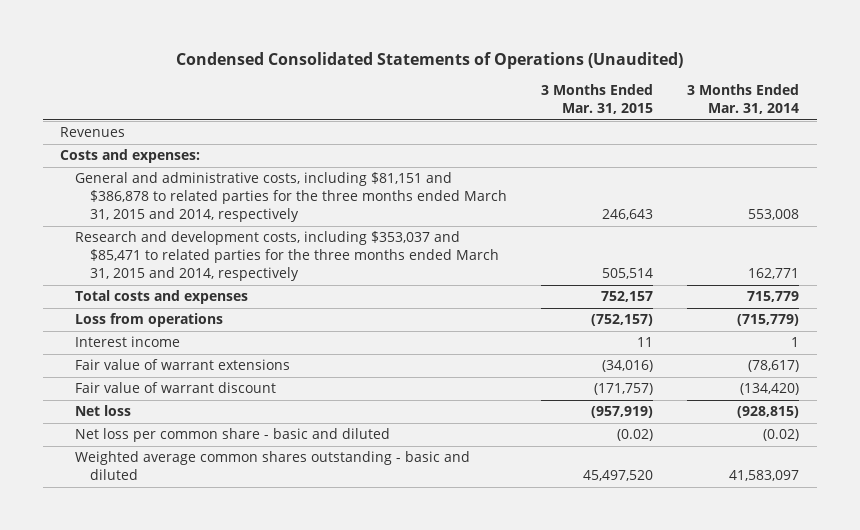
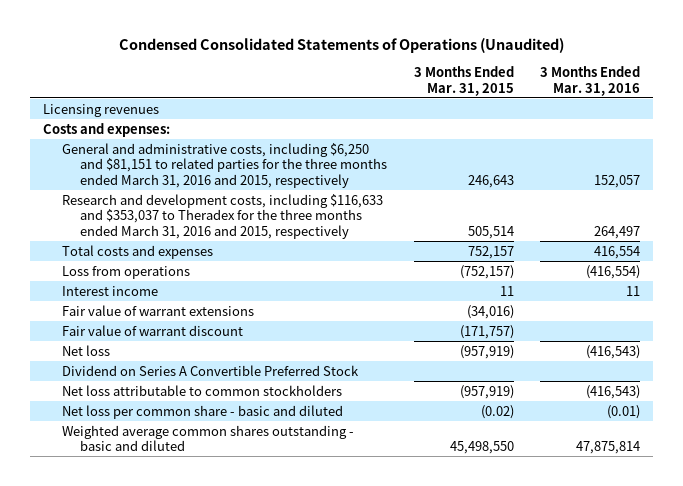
- | 3 Months Ended Mar. 31, 2015 | 3 Months Ended Mar. 31, 2014
+ | 3 Months Ended Mar. 31, 2015 | 3 Months Ended Mar. 31, 2016
- Revenues
+ Licensing revenues
- General and administrative costs, including $81,151 and $386,878 to related parties for the three months ended March 31, 2015 and 2014, respectively | 246,643 | 553,008
- Research and development costs, including $353,037 and $85,471 to related parties for the three months ended March 31, 2015 and 2014, respectively | 505,514 | 162,771
+ General and administrative costs, including $6,250 and $81,151 to related parties for the three months ended March 31, 2016 and 2015, respectively | 246,643 | 152,057
+ Research and development costs, including $116,633 and $353,037 to Theradex for the three months ended March 31, 2016 and 2015, respectively | 505,514 | 264,497
+ Dividend on Series A Convertible Preferred Stock
+ Net loss attributable to common stockholders | (957,919) | (416,543)
- Weighted average common shares outstanding - basic and diluted | 45,497,520 | 41,583,097
+ Weighted average common shares outstanding - basic and diluted | 45,498,550 | 47,875,814

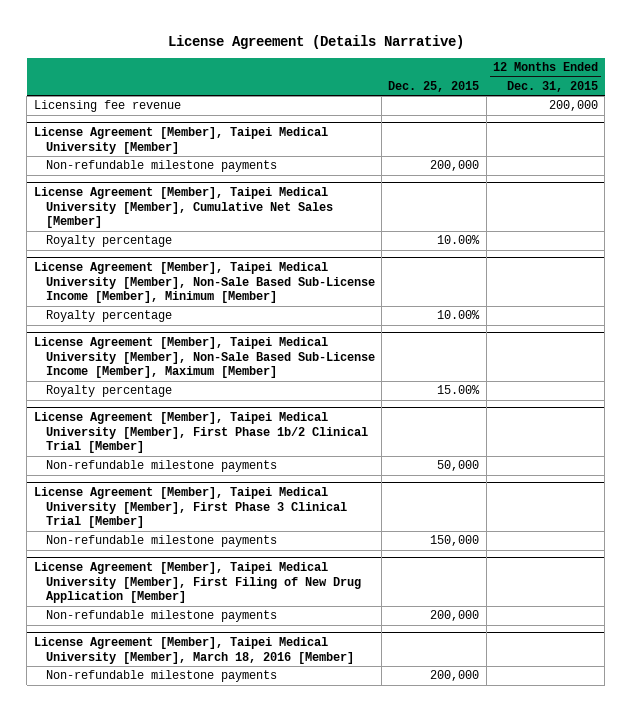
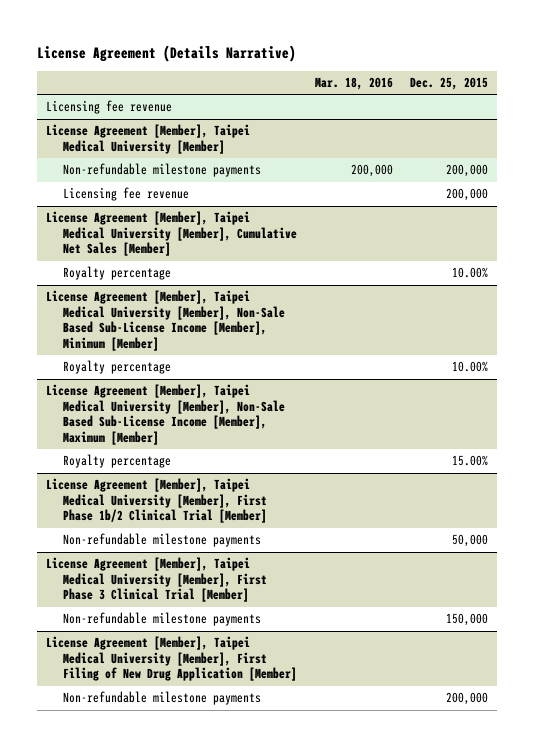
- | Dec. 25, 2015 | 12 Months Ended Dec. 31, 2015
+ | Mar. 18, 2016 | Dec. 25, 2015
@ License Agreement [Member], Taipei Medical University [Member]
+ Licensing fee revenue | | 200,000
- License Agreement [Member], Taipei Medical University [Member], March 18, 2016 [Member]
- Non-refundable milestone payments | 200,000 |

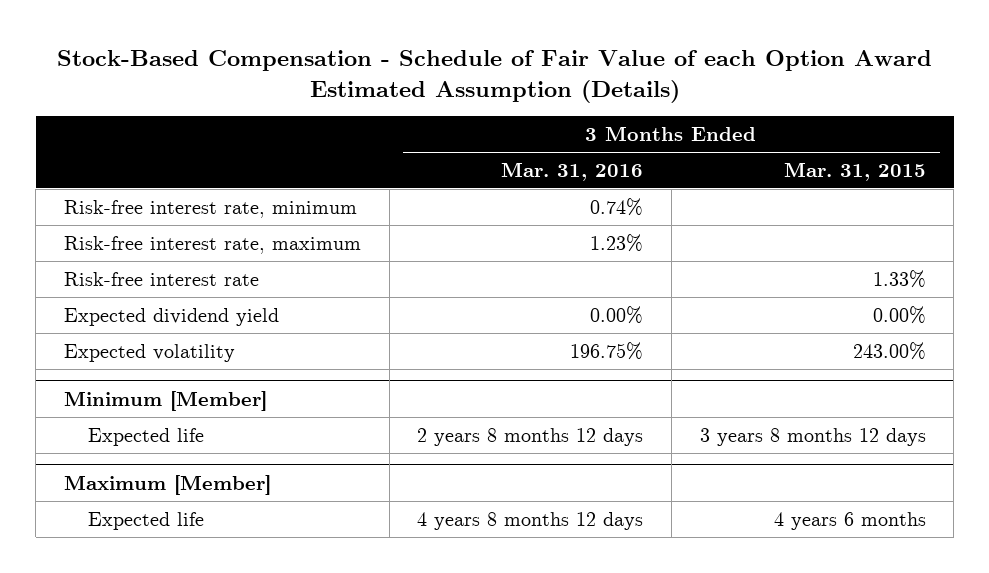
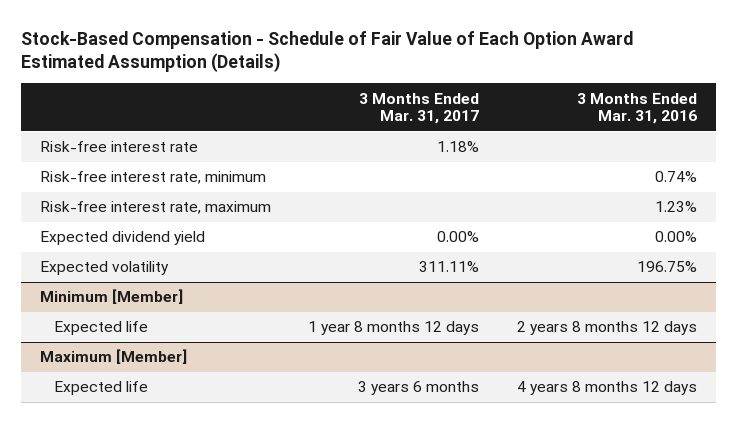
- Stock-Based Compensation - Schedule of Fair Value of each Option Award Estimated Assumption (Details)
+ Stock-Based Compensation - Schedule of Fair Value of Each Option Award Estimated Assumption (Details)
- | 3 Months Ended Mar. 31, 2016 | 3 Months Ended Mar. 31, 2015
+ | 3 Months Ended Mar. 31, 2017 | 3 Months Ended Mar. 31, 2016
moved up: Risk-free interest rate | 1.18% |

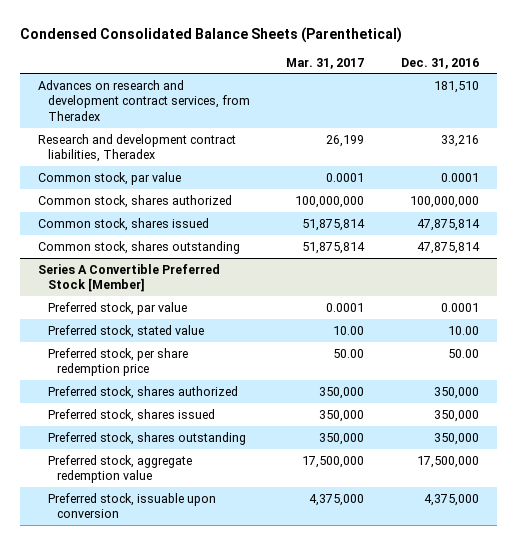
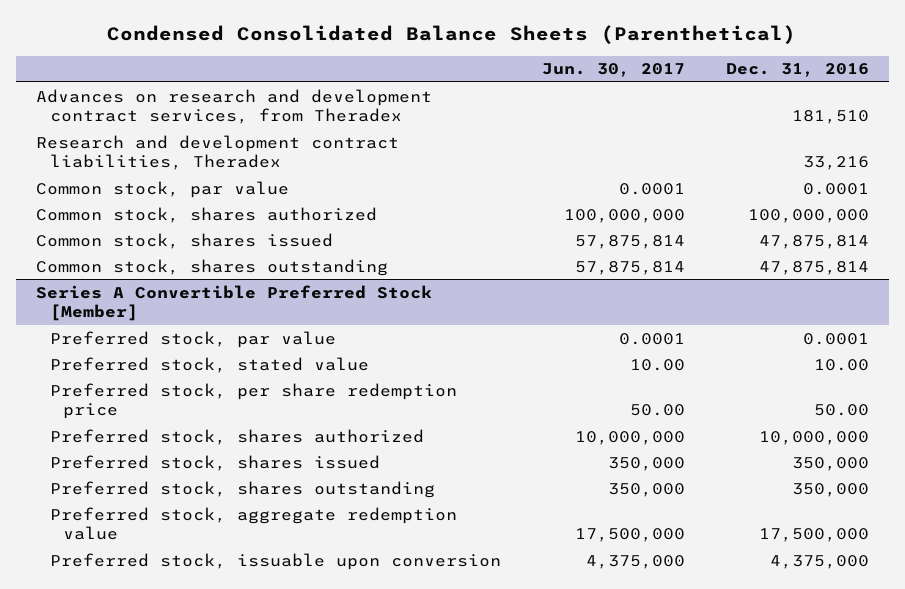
- | Mar. 31, 2017 | Dec. 31, 2016
+ | Jun. 30, 2017 | Dec. 31, 2016
@ Series A Convertible Preferred Stock [Member]
- Preferred stock, shares authorized | 350,000 | 350,000
+ Preferred stock, shares authorized | 10,000,000 | 10,000,000

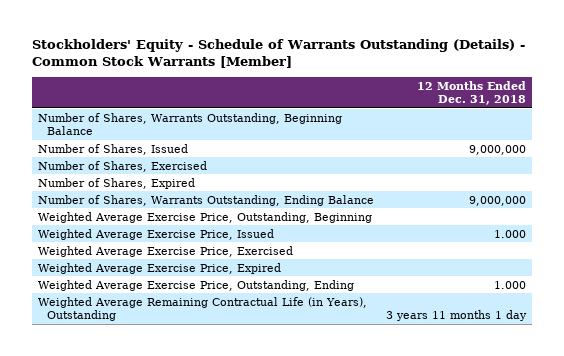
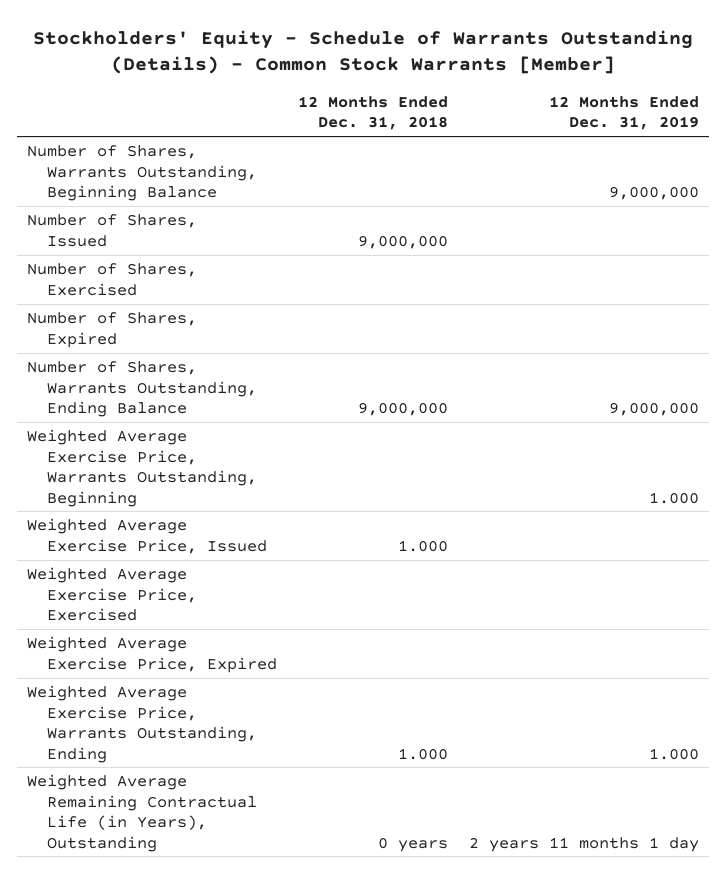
- | 12 Months Ended Dec. 31, 2018
+ | 12 Months Ended Dec. 31, 2018 | 12 Months Ended Dec. 31, 2019
- Weighted Average Exercise Price, Outstanding, Beginning
+ Weighted Average Exercise Price, Warrants Outstanding, Beginning | | 1.000
- Weighted Average Exercise Price, Outstanding, Ending | 1.000
- Weighted Average Remaining Contractual Life (in Years), Outstanding | 3 years 11 months 1 day
+ Weighted Average Exercise Price, Warrants Outstanding, Ending | 1.000 | 1.000
+ Weighted Average Remaining Contractual Life (in Years), Outstanding | 0 years | 2 years 11 months 1 day

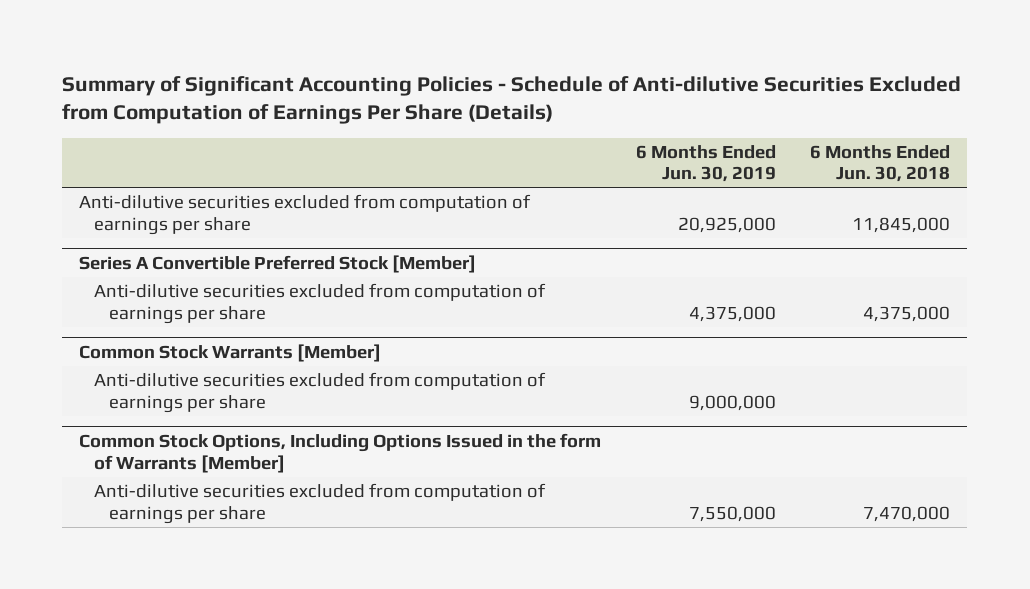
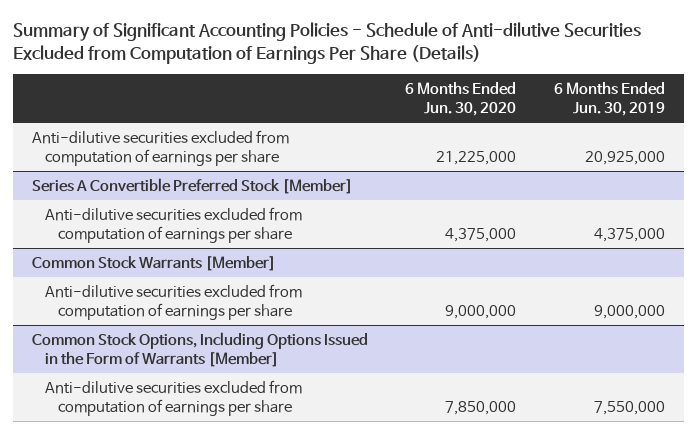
- | 6 Months Ended Jun. 30, 2019 | 6 Months Ended Jun. 30, 2018
+ | 6 Months Ended Jun. 30, 2020 | 6 Months Ended Jun. 30, 2019
- Common Stock Options, Including Options Issued in the form of Warrants [Member]
+ Common Stock Options, Including Options Issued in the Form of Warrants [Member]

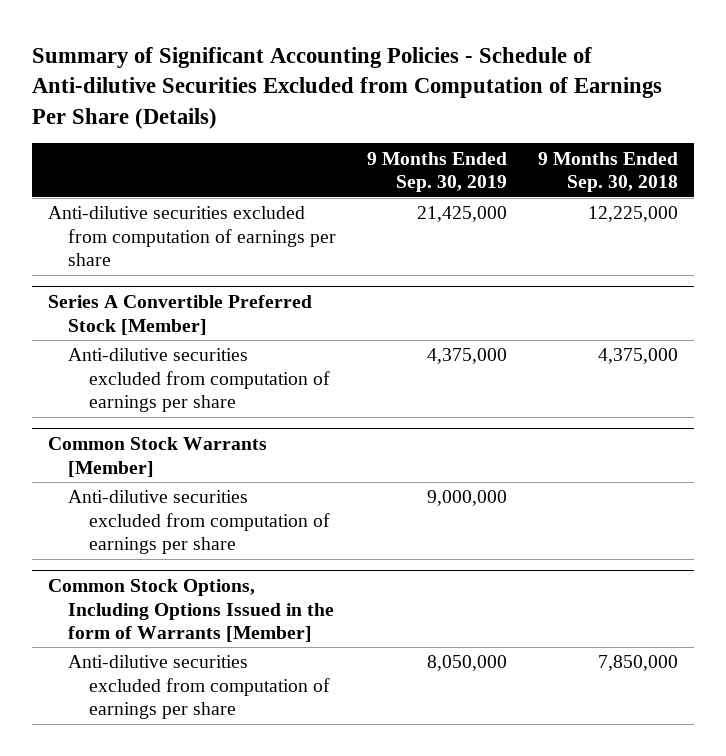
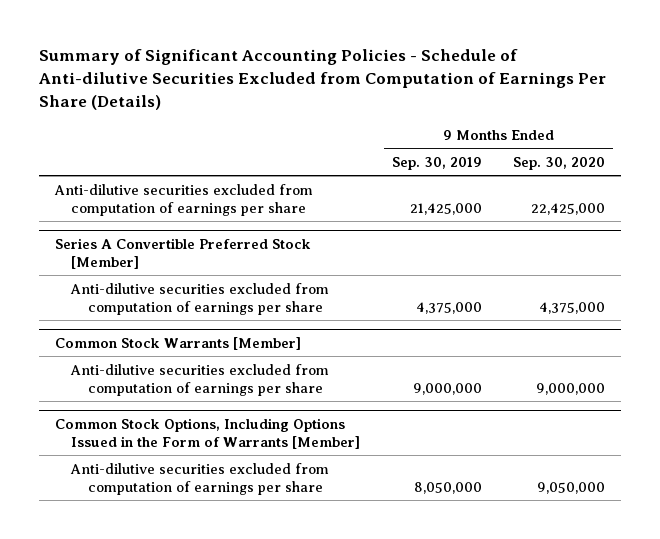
- | 9 Months Ended Sep. 30, 2019 | 9 Months Ended Sep. 30, 2018
+ | 9 Months Ended Sep. 30, 2019 | 9 Months Ended Sep. 30, 2020
- Common Stock Options, Including Options Issued in the form of Warrants [Member]
+ Common Stock Options, Including Options Issued in the Form of Warrants [Member]

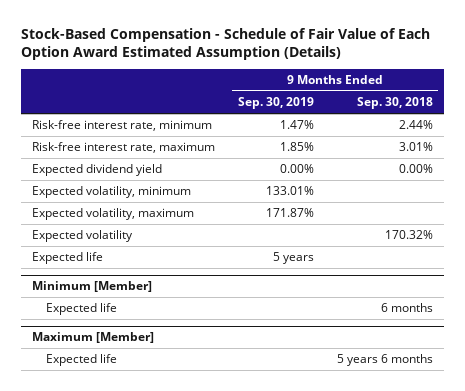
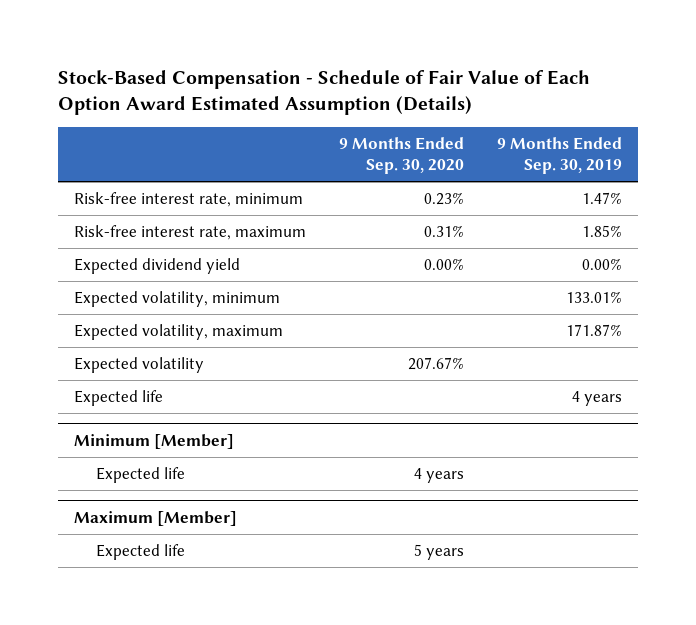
- | 9 Months Ended Sep. 30, 2019 | 9 Months Ended Sep. 30, 2018
+ | 9 Months Ended Sep. 30, 2020 | 9 Months Ended Sep. 30, 2019
- Expected life | 5 years |
+ Expected life | | 4 years

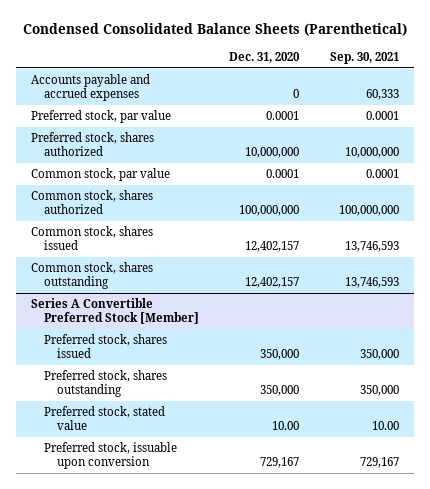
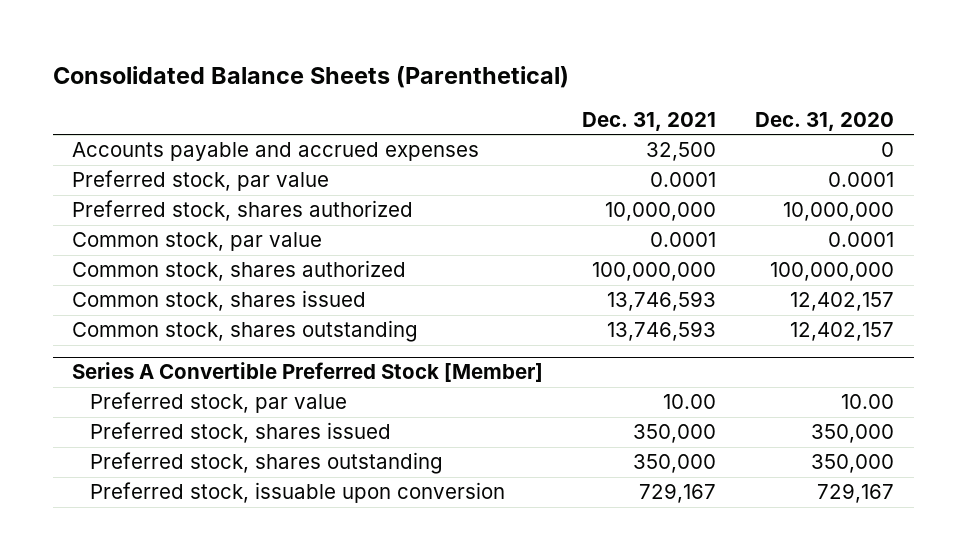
- Condensed Consolidated Balance Sheets (Parenthetical)
+ Consolidated Balance Sheets (Parenthetical)
- | Dec. 31, 2020 | Sep. 30, 2021
+ | Dec. 31, 2021 | Dec. 31, 2020
@ Series A Convertible Preferred Stock [Member]
+ Preferred stock, par value | 10.00 | 10.00
- Preferred stock, stated value | 10.00 | 10.00

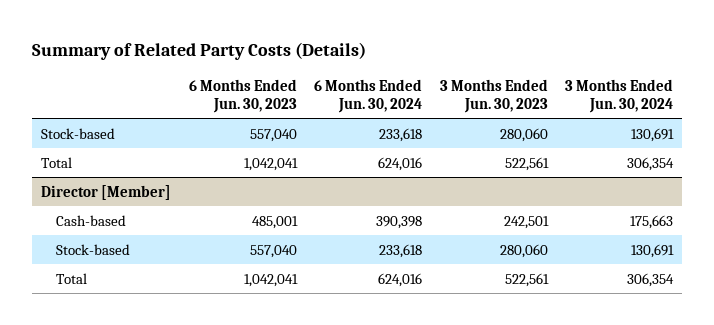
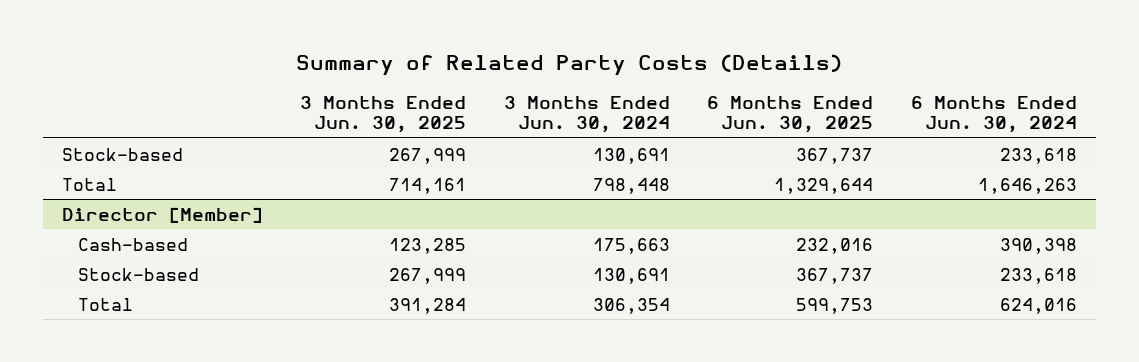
- | 6 Months Ended Jun. 30, 2023 | 6 Months Ended Jun. 30, 2024 | 3 Months Ended Jun. 30, 2023 | 3 Months Ended Jun. 30, 2024
+ | 3 Months Ended Jun. 30, 2025 | 3 Months Ended Jun. 30, 2024 | 6 Months Ended Jun. 30, 2025 | 6 Months Ended Jun. 30, 2024
- Total | 1,042,041 | 624,016 | 522,561 | 306,354
+ Total | 714,161 | 798,448 | 1,329,644 | 1,646,263

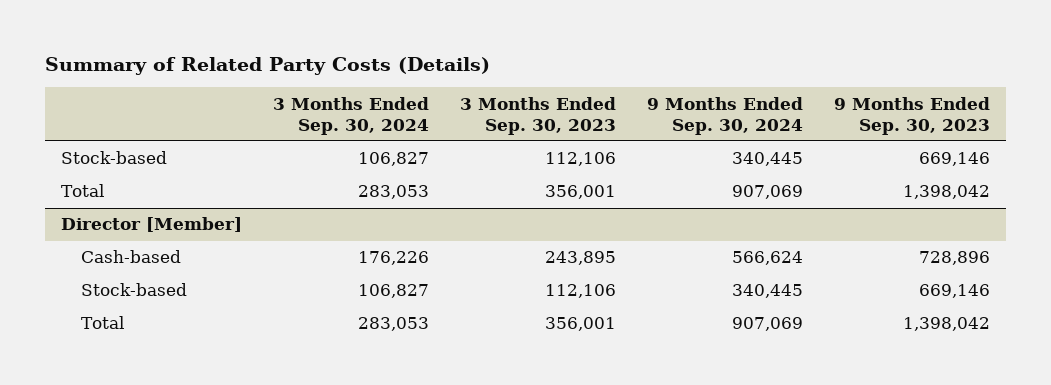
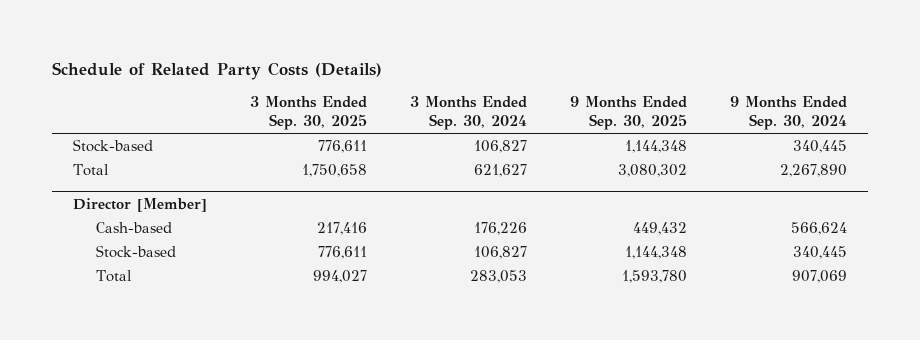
- Summary of Related Party Costs (Details)
+ Schedule of Related Party Costs (Details)
- | 3 Months Ended Sep. 30, 2024 | 3 Months Ended Sep. 30, 2023 | 9 Months Ended Sep. 30, 2024 | 9 Months Ended Sep. 30, 2023
+ | 3 Months Ended Sep. 30, 2025 | 3 Months Ended Sep. 30, 2024 | 9 Months Ended Sep. 30, 2025 | 9 Months Ended Sep. 30, 2024
- Total | 283,053 | 356,001 | 907,069 | 1,398,042
+ Total | 1,750,658 | 621,627 | 3,080,302 | 2,267,890

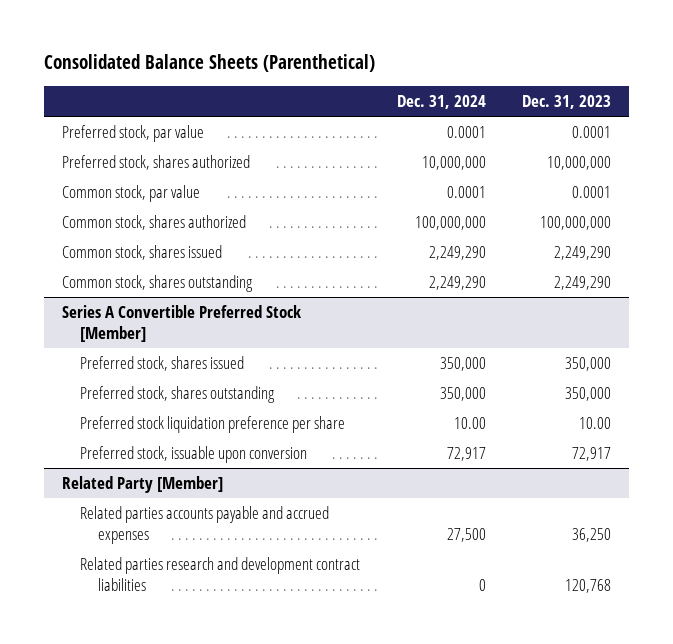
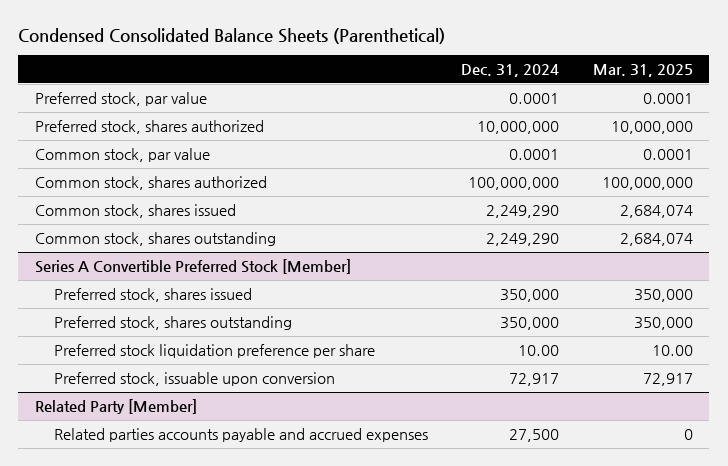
- Consolidated Balance Sheets (Parenthetical)
+ Condensed Consolidated Balance Sheets (Parenthetical)
- | Dec. 31, 2024 | Dec. 31, 2023
+ | Dec. 31, 2024 | Mar. 31, 2025
@ Related Party [Member]
- Related parties research and development contract liabilities | 0 | 120,768

